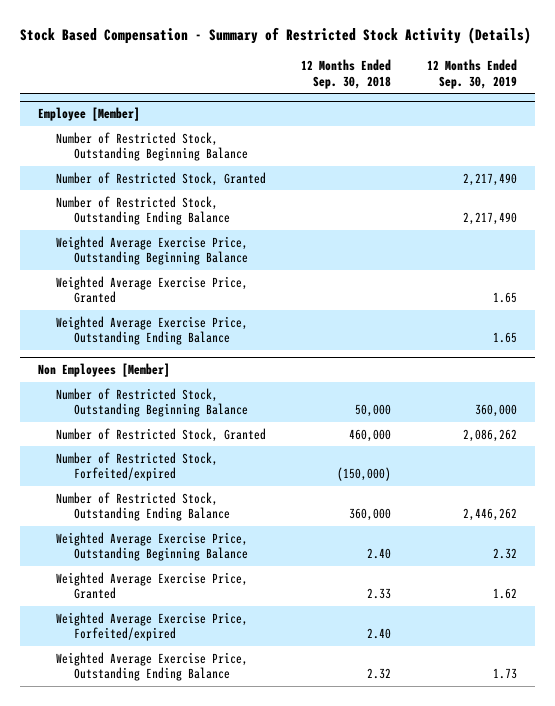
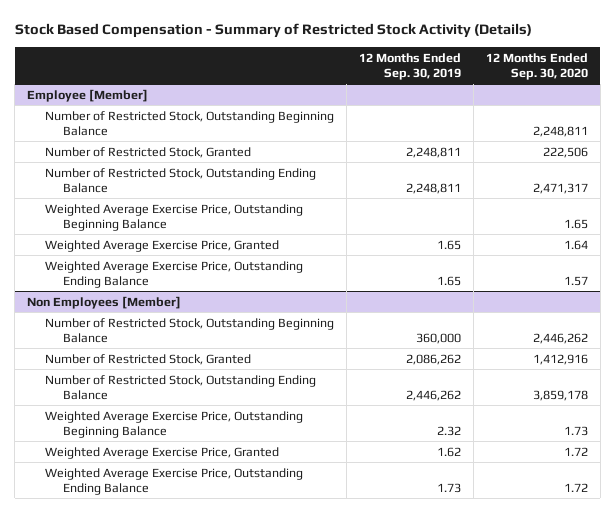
- | 12 Months Ended Sep. 30, 2018 | 12 Months Ended Sep. 30, 2019
+ | 12 Months Ended Sep. 30, 2019 | 12 Months Ended Sep. 30, 2020
@ Employee [Member]
- Number of Restricted Stock, Granted | | 2,217,490
- Number of Restricted Stock, Outstanding Ending Balance | | 2,217,490
+ Number of Restricted Stock, Granted | 2,248,811 | 222,506
+ Number of Restricted Stock, Outstanding Ending Balance | 2,248,811 | 2,471,317
@ Non Employees [Member]
- Number of Restricted Stock, Forfeited/expired | (150,000) |
- Weighted Average Exercise Price, Forfeited/expired | 2.40 |

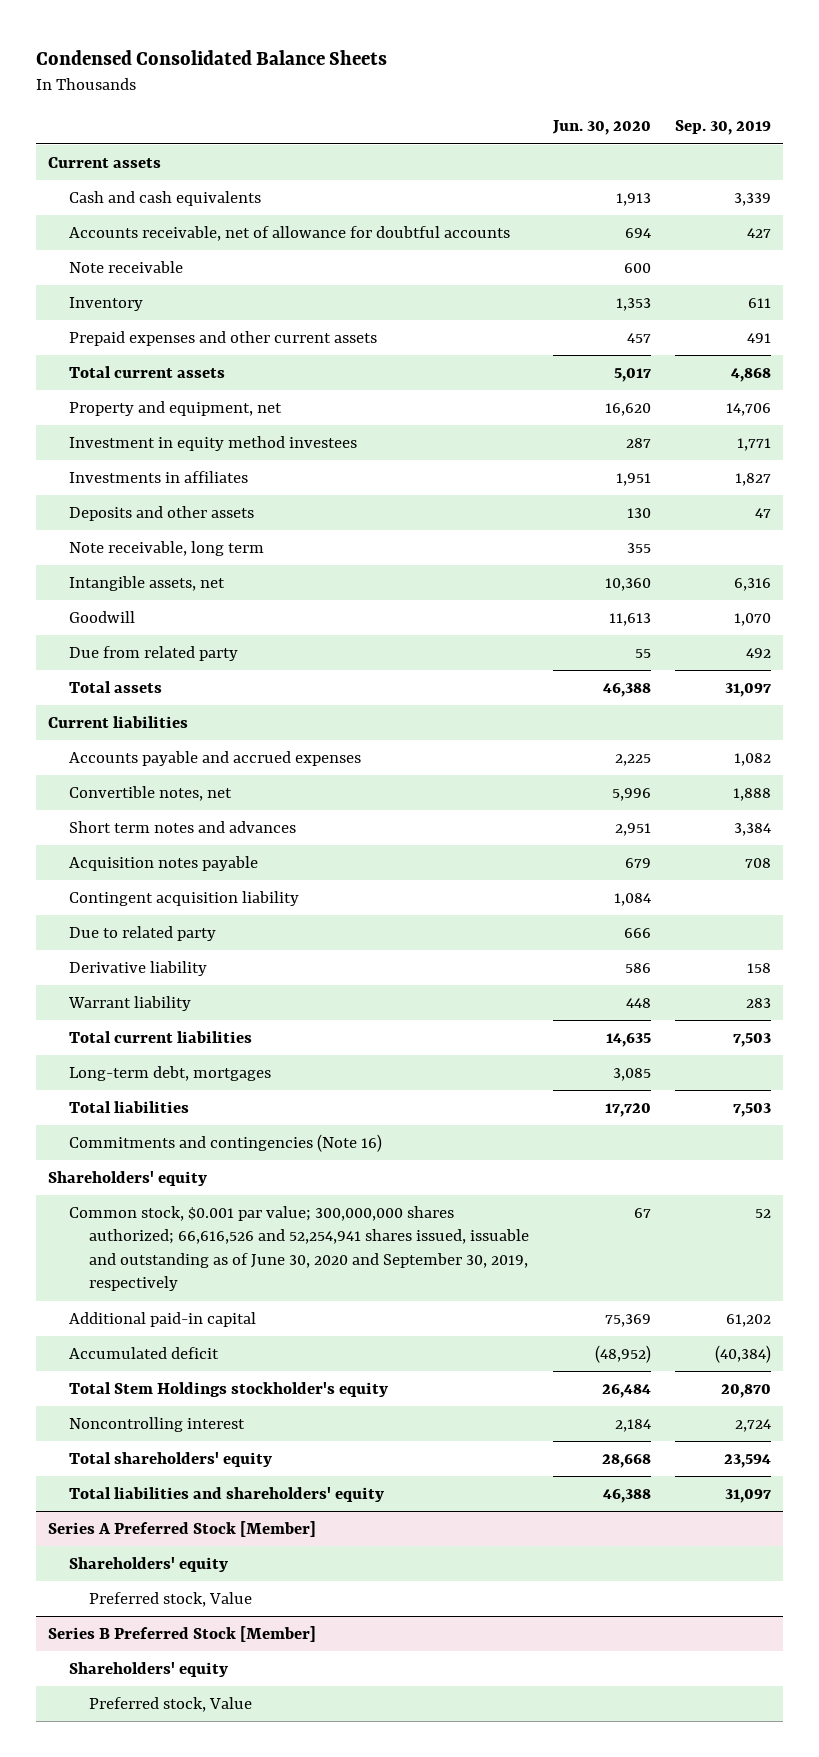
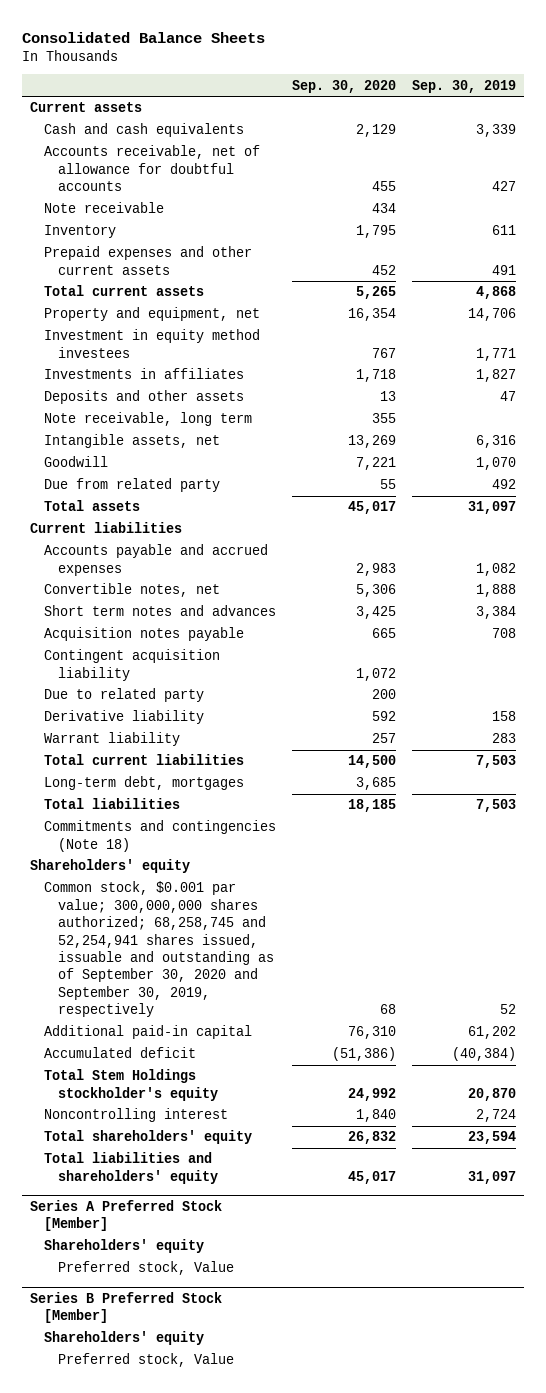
- Condensed Consolidated Balance Sheets
+ Consolidated Balance Sheets
- | Jun. 30, 2020 | Sep. 30, 2019
+ | Sep. 30, 2020 | Sep. 30, 2019
- Commitments and contingencies (Note 16)
+ Commitments and contingencies (Note 18)
- Common stock, $0.001 par value; 300,000,000 shares authorized; 66,616,526 and 52,254,941 shares issued, issuable and outstanding as of June 30, 2020 and September 30, 2019, respectively | 67 | 52
+ Common stock, $0.001 par value; 300,000,000 shares authorized; 68,258,745 and 52,254,941 shares issued, issuable and outstanding as of September 30, 2020 and September 30, 2019, respectively | 68 | 52

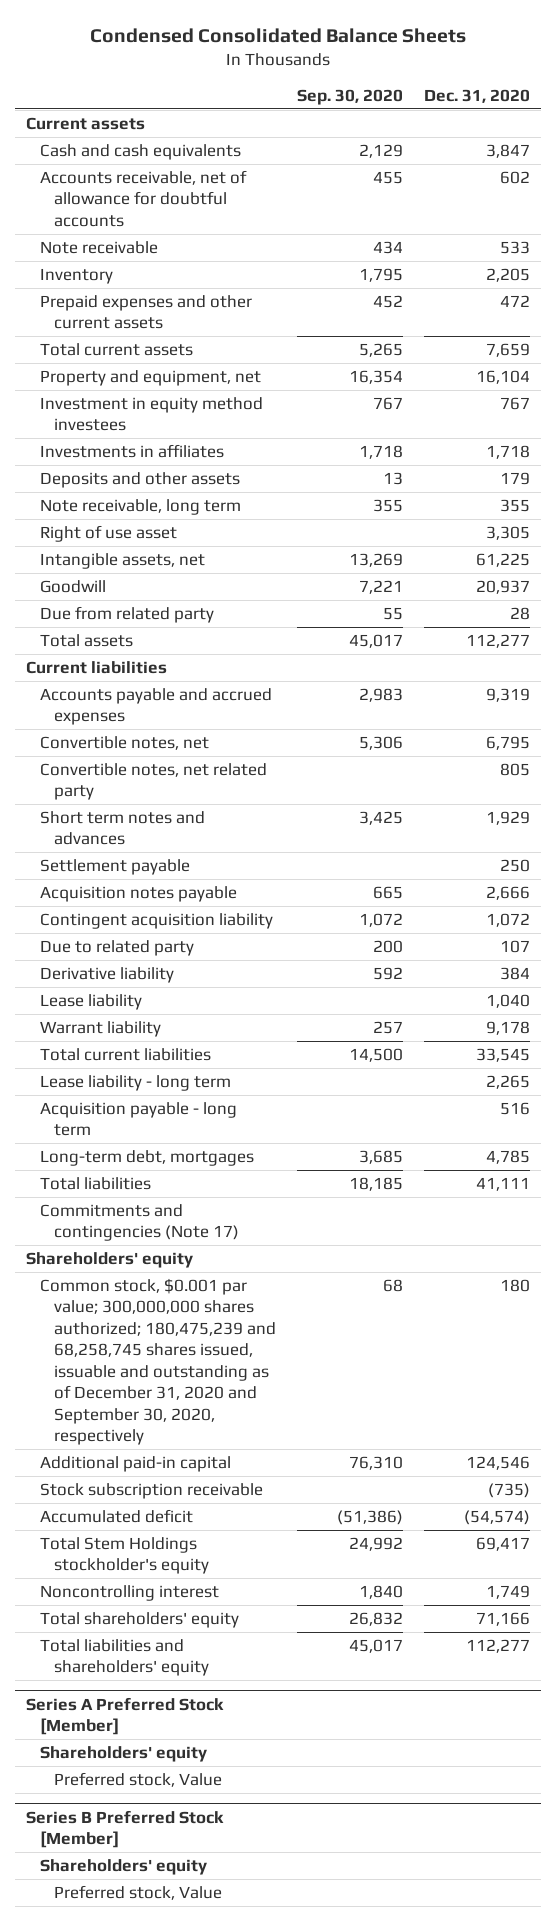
- Consolidated Balance Sheets
+ Condensed Consolidated Balance Sheets
- | Sep. 30, 2020 | Sep. 30, 2019
+ | Sep. 30, 2020 | Dec. 31, 2020
+ Right of use asset | | 3,305
+ Convertible notes, net related party | | 805
+ Settlement payable | | 250
+ Lease liability | | 1,040
+ Lease liability - long term | | 2,265
+ Acquisition payable - long term | | 516
- Commitments and contingencies (Note 18)
+ Commitments and contingencies (Note 17)
- Common stock, $0.001 par value; 300,000,000 shares authorized; 68,258,745 and 52,254,941 shares issued, issuable and outstanding as of September 30, 2020 and September 30, 2019, respectively | 68 | 52
+ Common stock, $0.001 par value; 300,000,000 shares authorized; 180,475,239 and 68,258,745 shares issued, issuable and outstanding as of December 31, 2020 and September 30, 2020, respectively | 68 | 180
+ Stock subscription receivable | | (735)

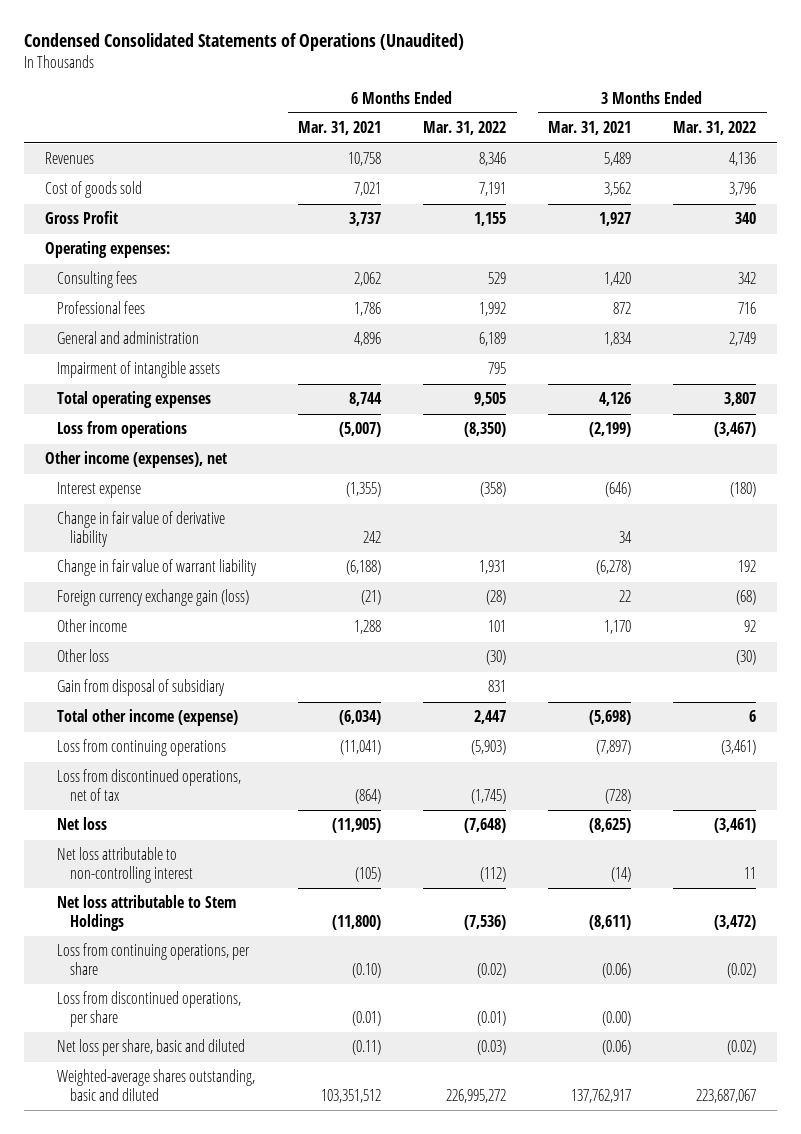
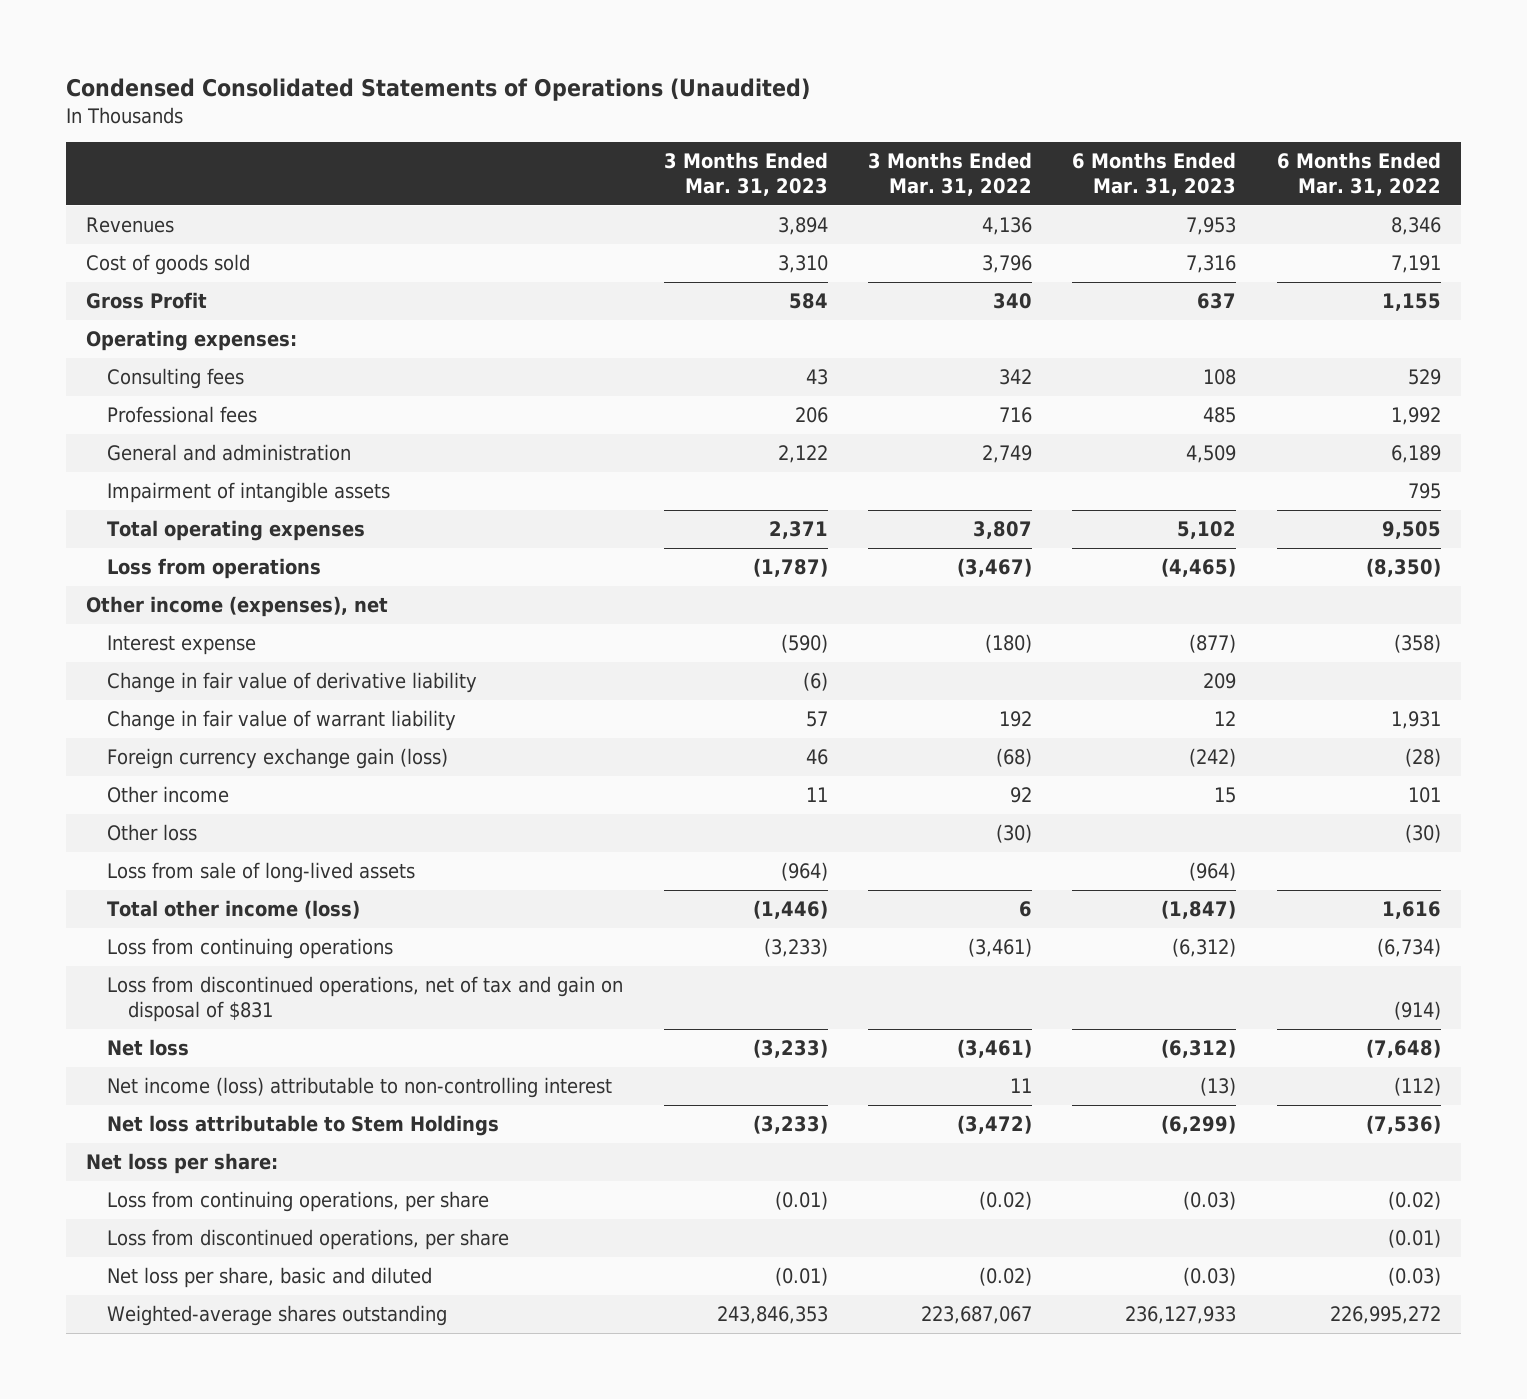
- | 6 Months Ended Mar. 31, 2021 | 6 Months Ended Mar. 31, 2022 | 3 Months Ended Mar. 31, 2021 | 3 Months Ended Mar. 31, 2022
+ | 3 Months Ended Mar. 31, 2023 | 3 Months Ended Mar. 31, 2022 | 6 Months Ended Mar. 31, 2023 | 6 Months Ended Mar. 31, 2022
- Gain from disposal of subsidiary | | 831 | |
- Total other income (expense) | (6,034) | 2,447 | (5,698) | 6
- Loss from continuing operations | (11,041) | (5,903) | (7,897) | (3,461)
- Loss from discontinued operations, net of tax | (864) | (1,745) | (728) |
+ Loss from sale of long-lived assets | (964) | | (964) |
+ Total other income (loss) | (1,446) | 6 | (1,847) | 1,616
+ Loss from continuing operations | (3,233) | (3,461) | (6,312) | (6,734)
+ Loss from discontinued operations, net of tax and gain on disposal of $831 | | | | (914)
- Net loss attributable to non-controlling interest | (105) | (112) | (14) | 11
+ Net income (loss) attributable to non-controlling interest | | 11 | (13) | (112)
+ Net loss per share:
- Weighted-average shares outstanding, basic and diluted | 103,351,512 | 226,995,272 | 137,762,917 | 223,687,067
+ Weighted-average shares outstanding | 243,846,353 | 223,687,067 | 236,127,933 | 226,995,272

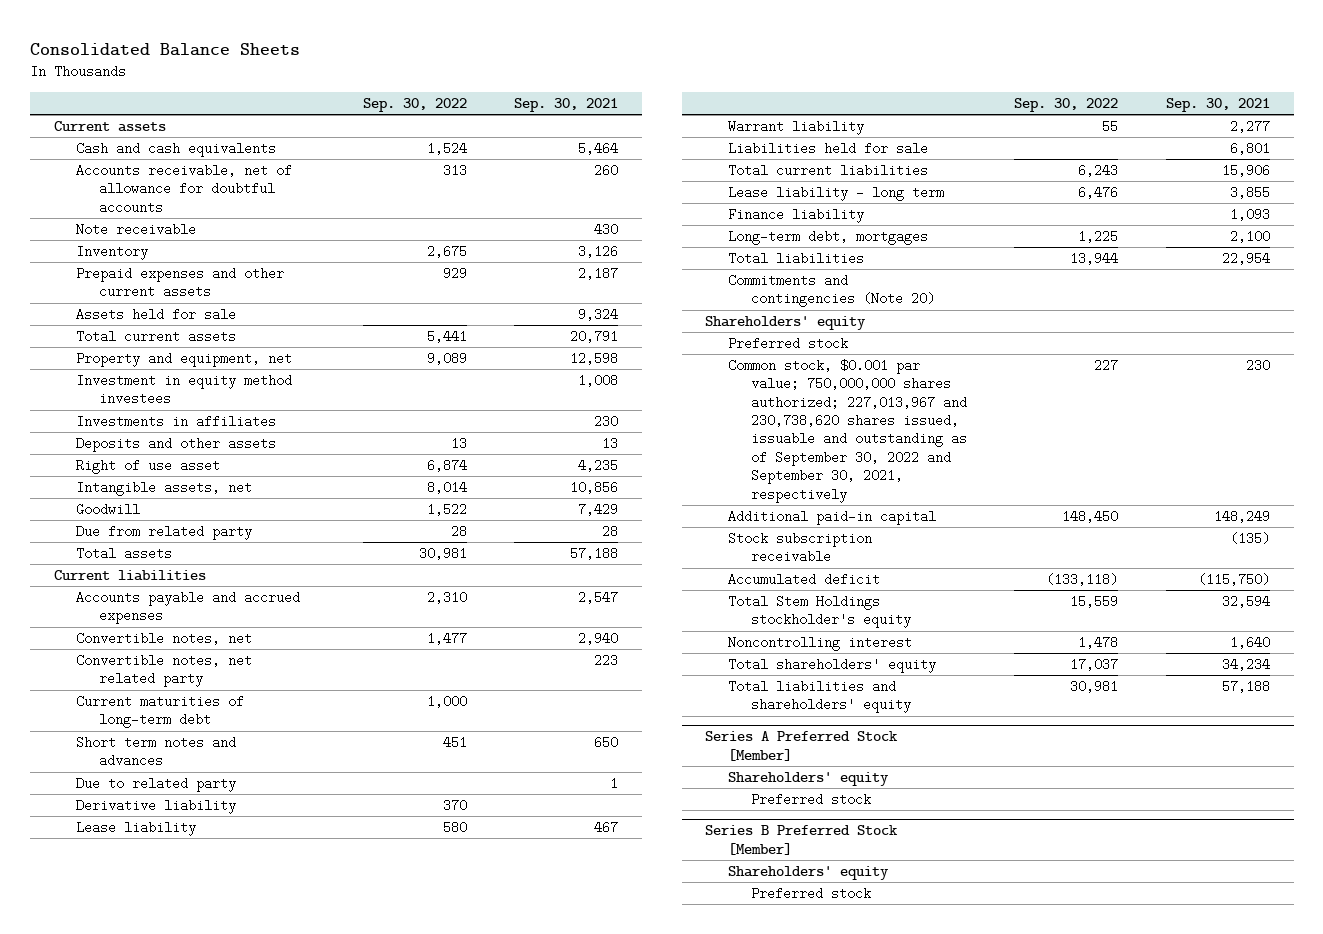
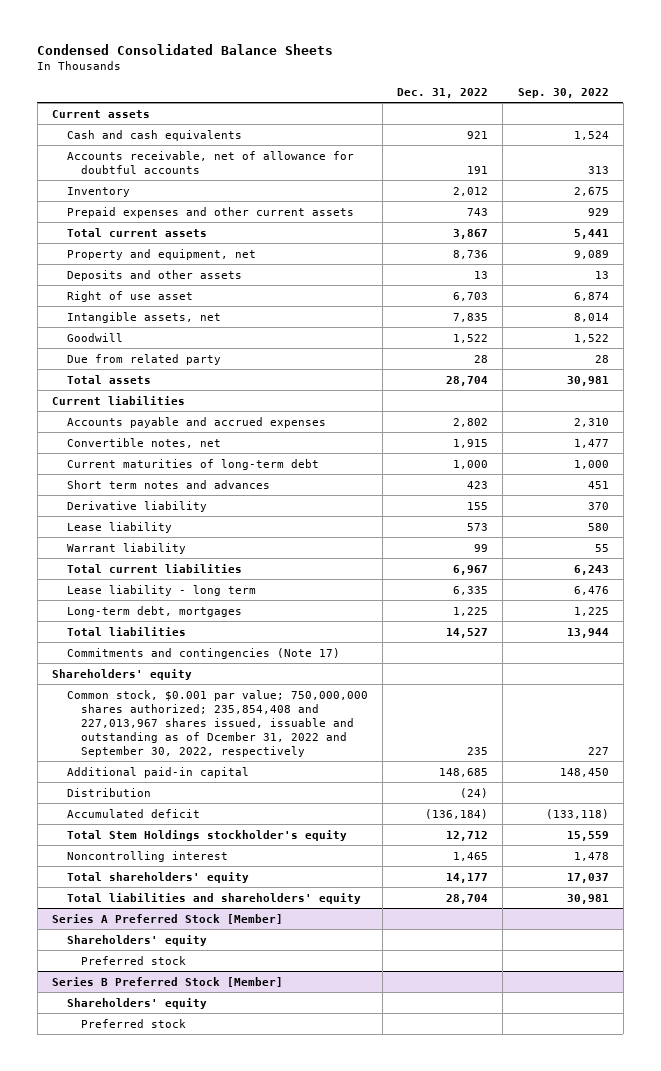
- Consolidated Balance Sheets
+ Condensed Consolidated Balance Sheets
- | Sep. 30, 2022 | Sep. 30, 2021
+ | Dec. 31, 2022 | Sep. 30, 2022
- Note receivable | | 430
- Assets held for sale | | 9,324
- Investment in equity method investees | | 1,008
- Investments in affiliates | | 230
- Convertible notes, net related party | | 223
- Due to related party | | 1
- Liabilities held for sale | | 6,801
- Finance liability | | 1,093
- Commitments and contingencies (Note 20)
+ Commitments and contingencies (Note 17)
- Preferred stock
- Common stock, $0.001 par value; 750,000,000 shares authorized; 227,013,967 and 230,738,620 shares issued, issuable and outstanding as of September 30, 2022 and September 30, 2021, respectively | 227 | 230
+ Common stock, $0.001 par value; 750,000,000 shares authorized; 235,854,408 and 227,013,967 shares issued, issuable and outstanding as of Dcember 31, 2022 and September 30, 2022, respectively | 235 | 227
- Stock subscription receivable | | (135)
+ Distribution | (24) |

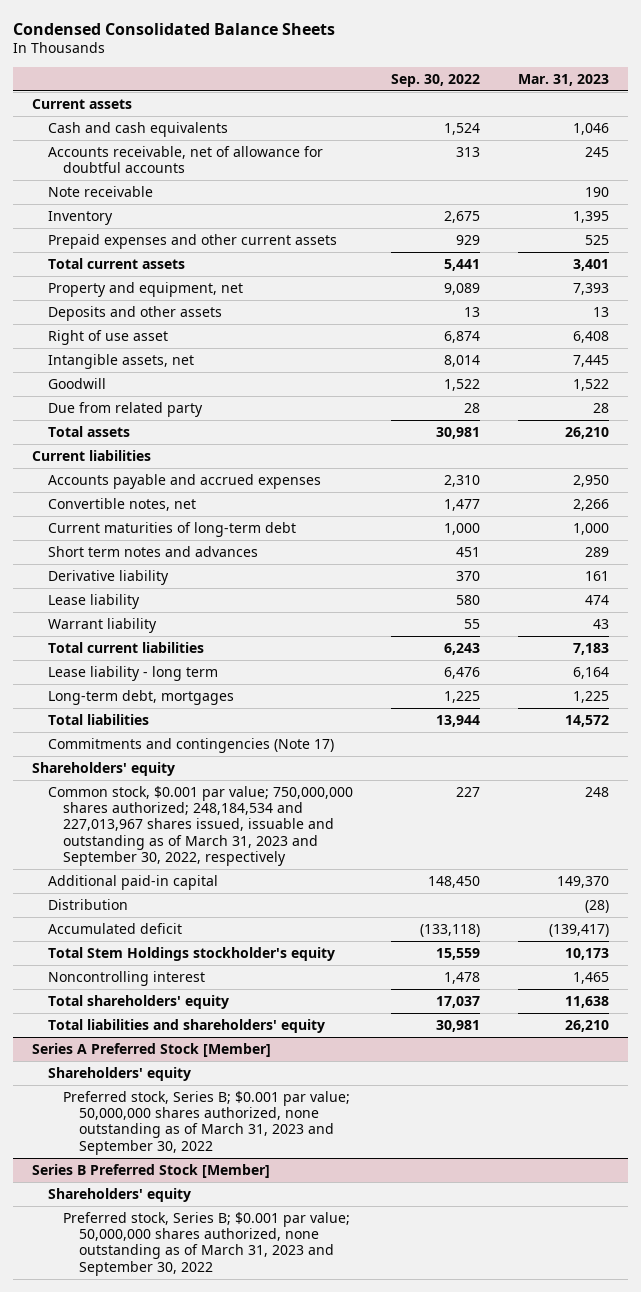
- | Dec. 31, 2022 | Sep. 30, 2022
+ | Sep. 30, 2022 | Mar. 31, 2023
+ Note receivable | | 190
- Common stock, $0.001 par value; 750,000,000 shares authorized; 235,854,408 and 227,013,967 shares issued, issuable and outstanding as of Dcember 31, 2022 and September 30, 2022, respectively | 235 | 227
+ Common stock, $0.001 par value; 750,000,000 shares authorized; 248,184,534 and 227,013,967 shares issued, issuable and outstanding as of March 31, 2023 and September 30, 2022, respectively | 227 | 248
@ Series A Preferred Stock [Member]
- Preferred stock
+ Preferred stock, Series B; $0.001 par value; 50,000,000 shares authorized, none outstanding as of March 31, 2023 and September 30, 2022
@ Series B Preferred Stock [Member]
- Preferred stock
+ Preferred stock, Series B; $0.001 par value; 50,000,000 shares authorized, none outstanding as of March 31, 2023 and September 30, 2022

